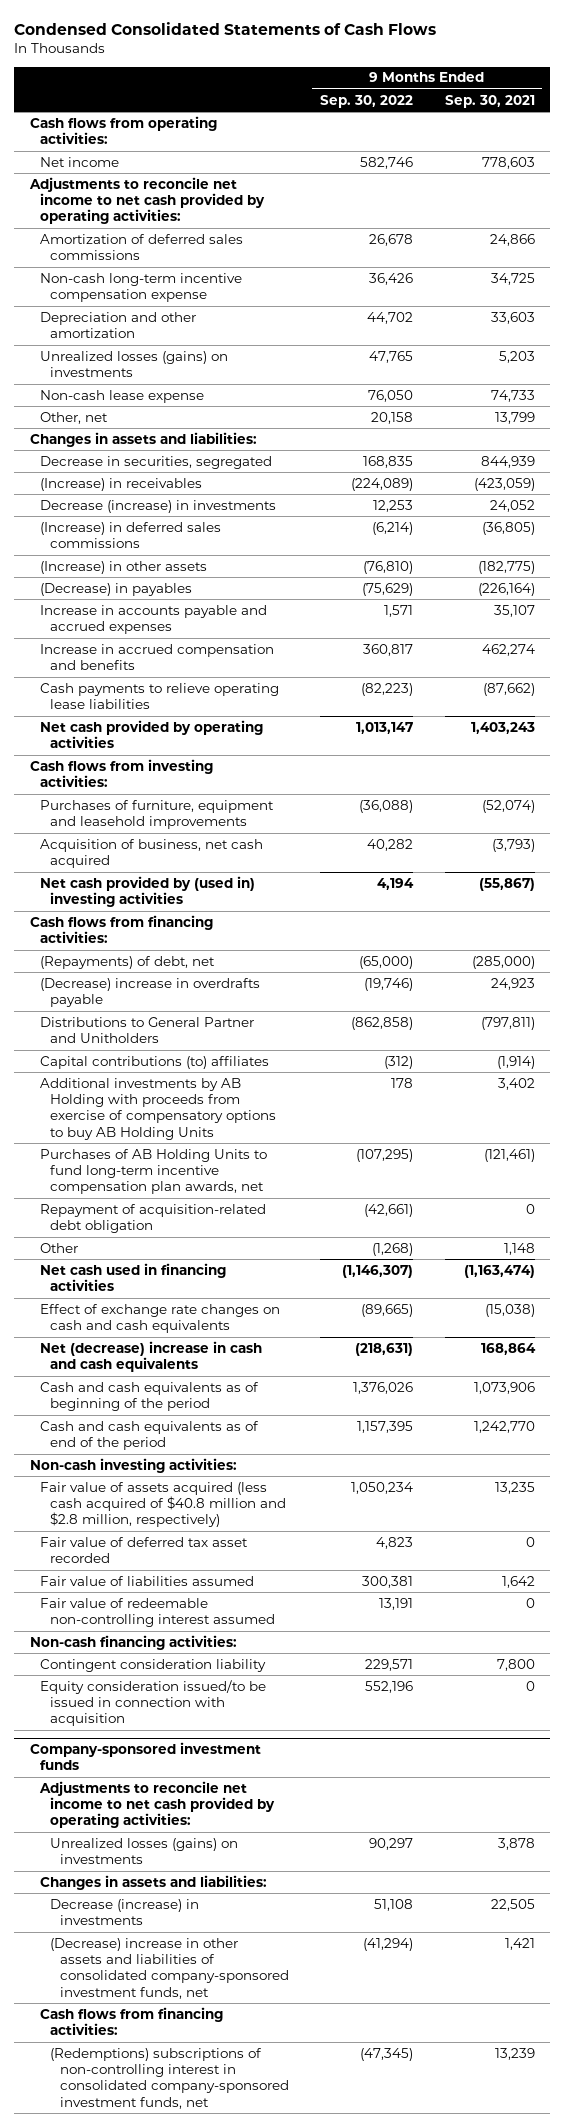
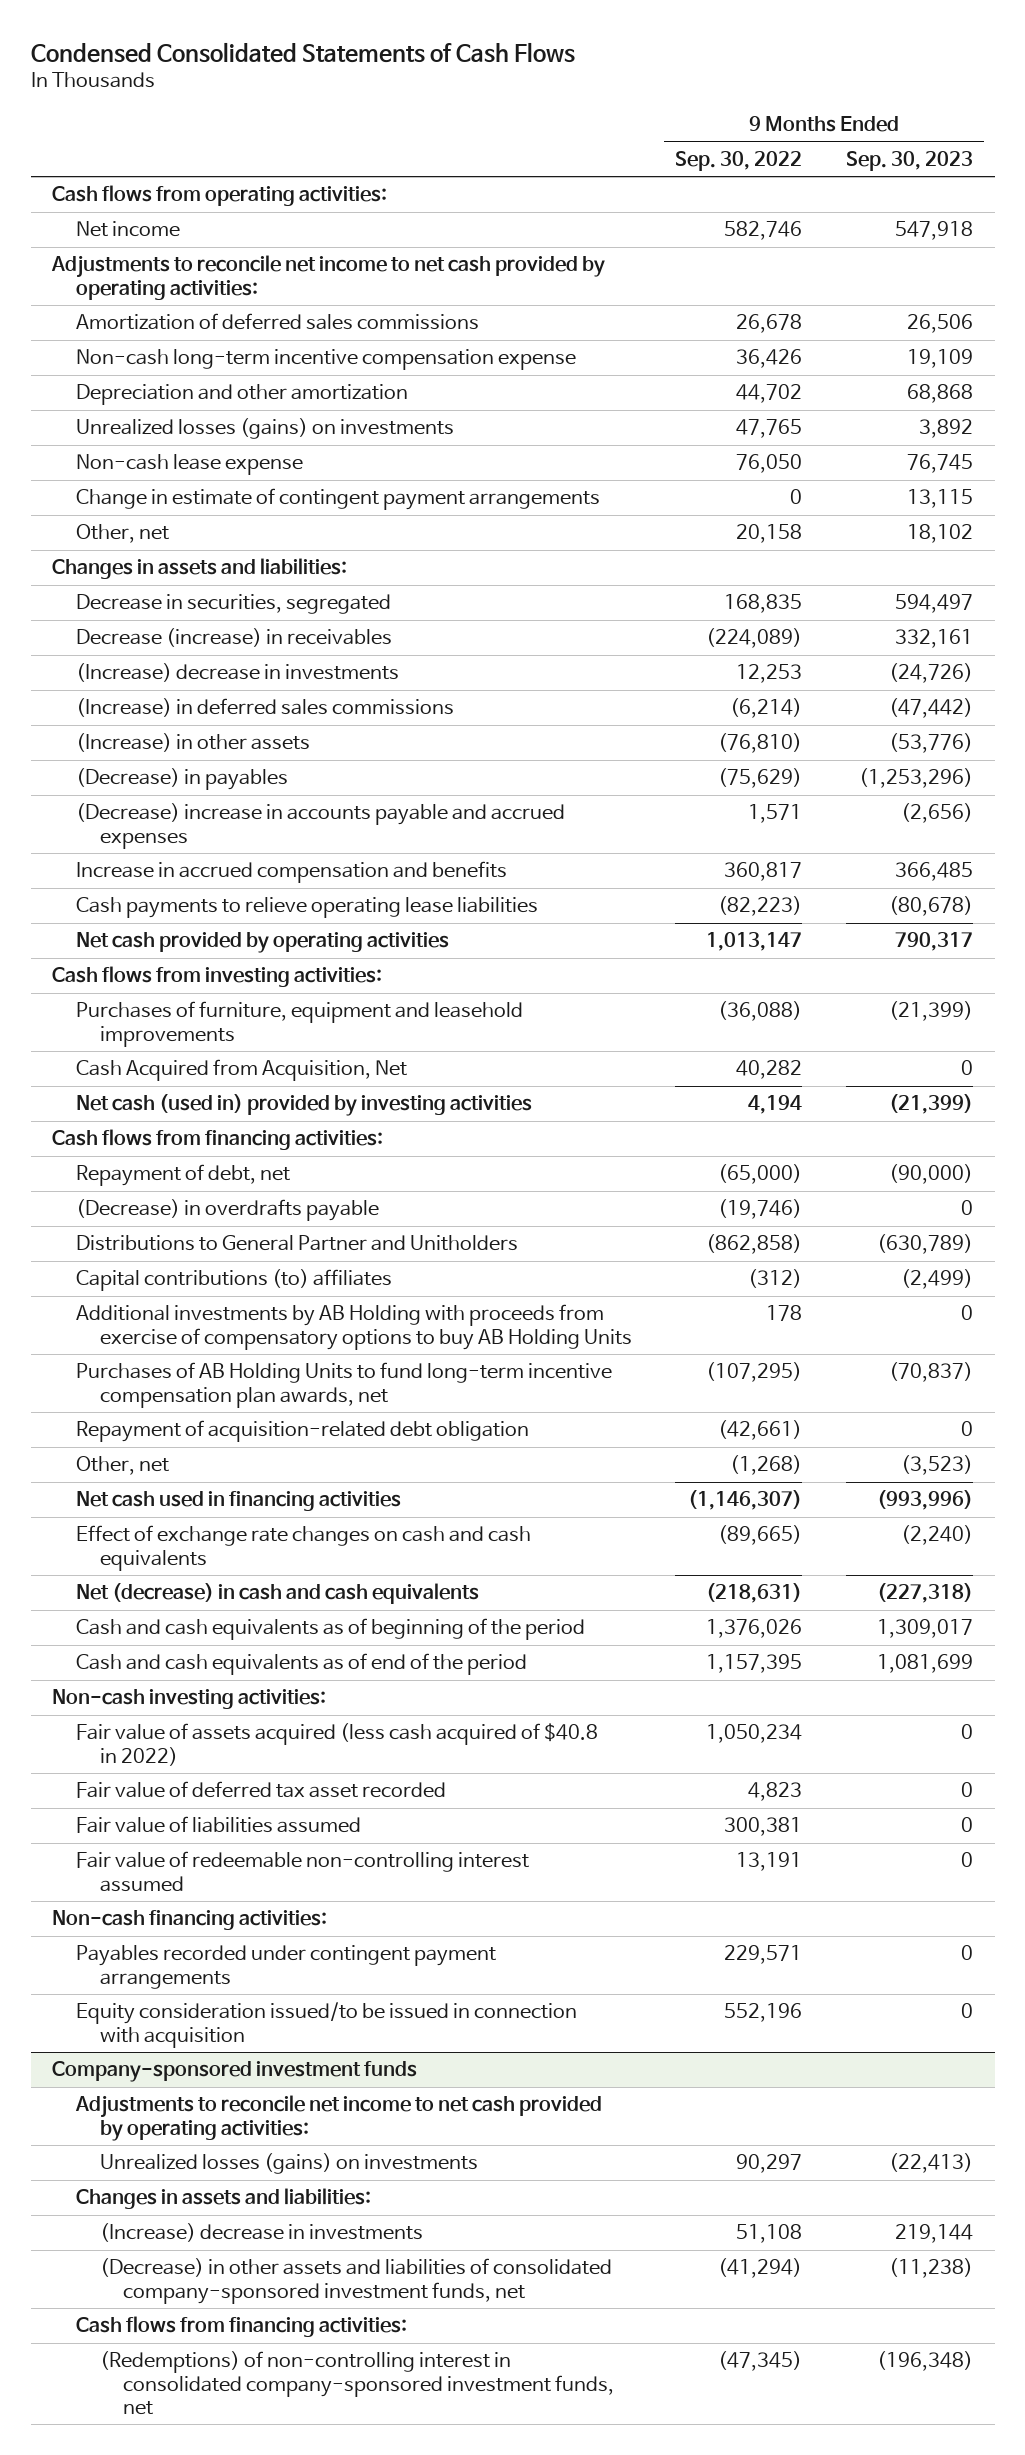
- | 9 Months Ended Sep. 30, 2022 | 9 Months Ended Sep. 30, 2021
+ | 9 Months Ended Sep. 30, 2022 | 9 Months Ended Sep. 30, 2023
+ Change in estimate of contingent payment arrangements | 0 | 13,115
- (Increase) in receivables | (224,089) | (423,059)
- Decrease (increase) in investments | 12,253 | 24,052
+ Decrease (increase) in receivables | (224,089) | 332,161
+ (Increase) decrease in investments | 12,253 | (24,726)
- Increase in accounts payable and accrued expenses | 1,571 | 35,107
+ (Decrease) increase in accounts payable and accrued expenses | 1,571 | (2,656)
- Acquisition of business, net cash acquired | 40,282 | (3,793)
- Net cash provided by (used in) investing activities | 4,194 | (55,867)
+ Cash Acquired from Acquisition, Net | 40,282 | 0
+ Net cash (used in) provided by investing activities | 4,194 | (21,399)
- (Repayments) of debt, net | (65,000) | (285,000)
- (Decrease) increase in overdrafts payable | (19,746) | 24,923
+ Repayment of debt, net | (65,000) | (90,000)
+ (Decrease) in overdrafts payable | (19,746) | 0
- Other | (1,268) | 1,148
+ Other, net | (1,268) | (3,523)
- Net (decrease) increase in cash and cash equivalents | (218,631) | 168,864
+ Net (decrease) in cash and cash equivalents | (218,631) | (227,318)
- Fair value of assets acquired (less cash acquired of $40.8 million and $2.8 million, respectively) | 1,050,234 | 13,235
+ Fair value of assets acquired (less cash acquired of $40.8 in 2022) | 1,050,234 | 0
- Contingent consideration liability | 229,571 | 7,800
+ Payables recorded under contingent payment arrangements | 229,571 | 0
@ Company-sponsored investment funds
- Decrease (increase) in investments | 51,108 | 22,505
- (Decrease) increase in other assets and liabilities of consolidated company-sponsored investment funds, net | (41,294) | 1,421
+ (Increase) decrease in investments | 51,108 | 219,144
+ (Decrease) in other assets and liabilities of consolidated company-sponsored investment funds, net | (41,294) | (11,238)
- (Redemptions) subscriptions of non-controlling interest in consolidated company-sponsored investment funds, net | (47,345) | 13,239
+ (Redemptions) of non-controlling interest in consolidated company-sponsored investment funds, net | (47,345) | (196,348)

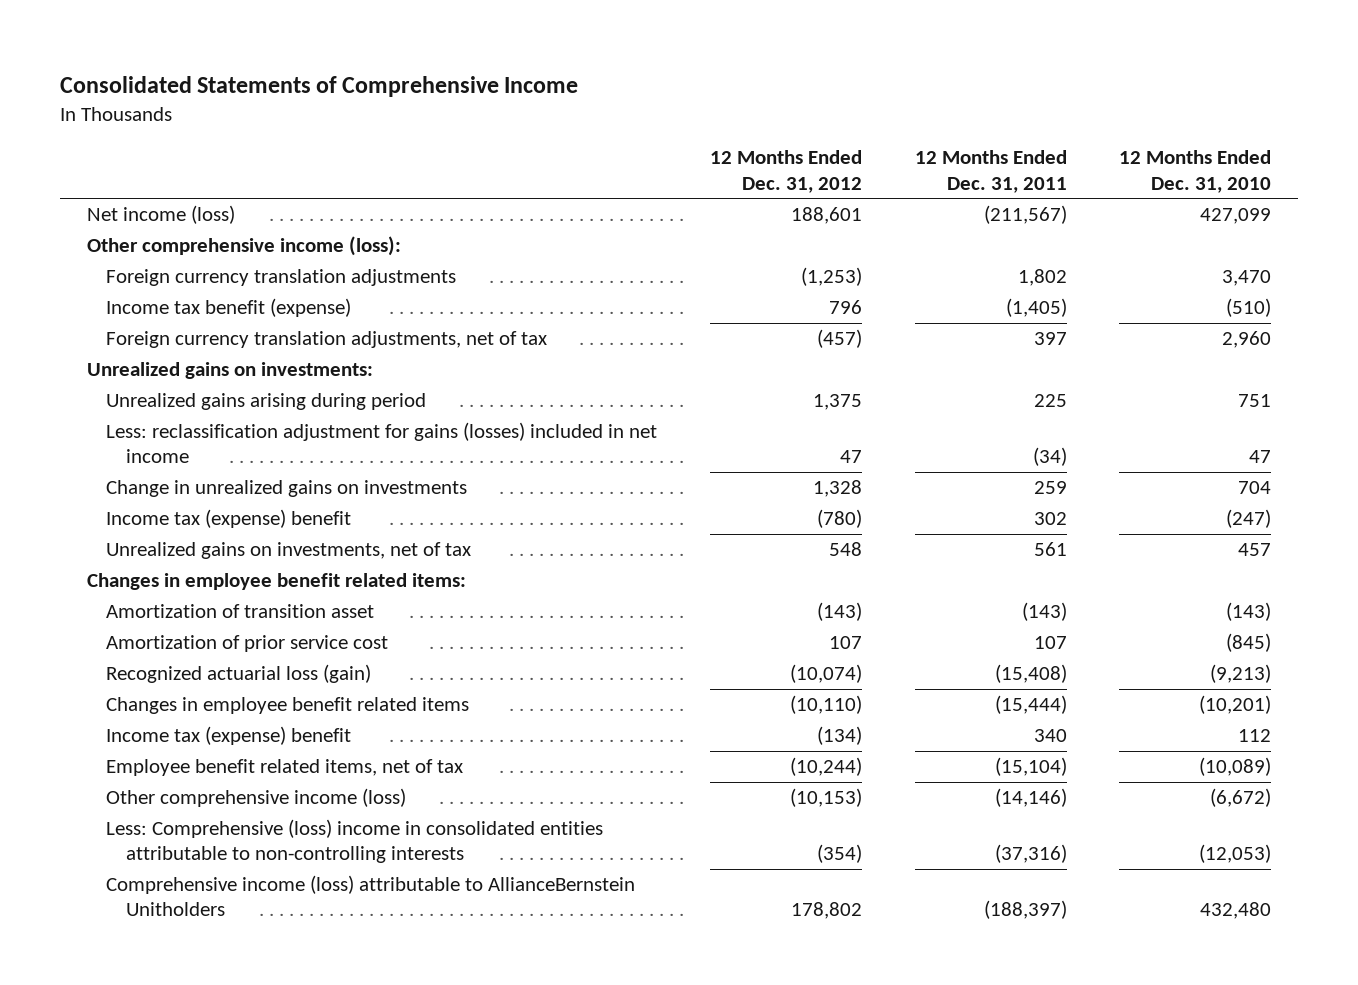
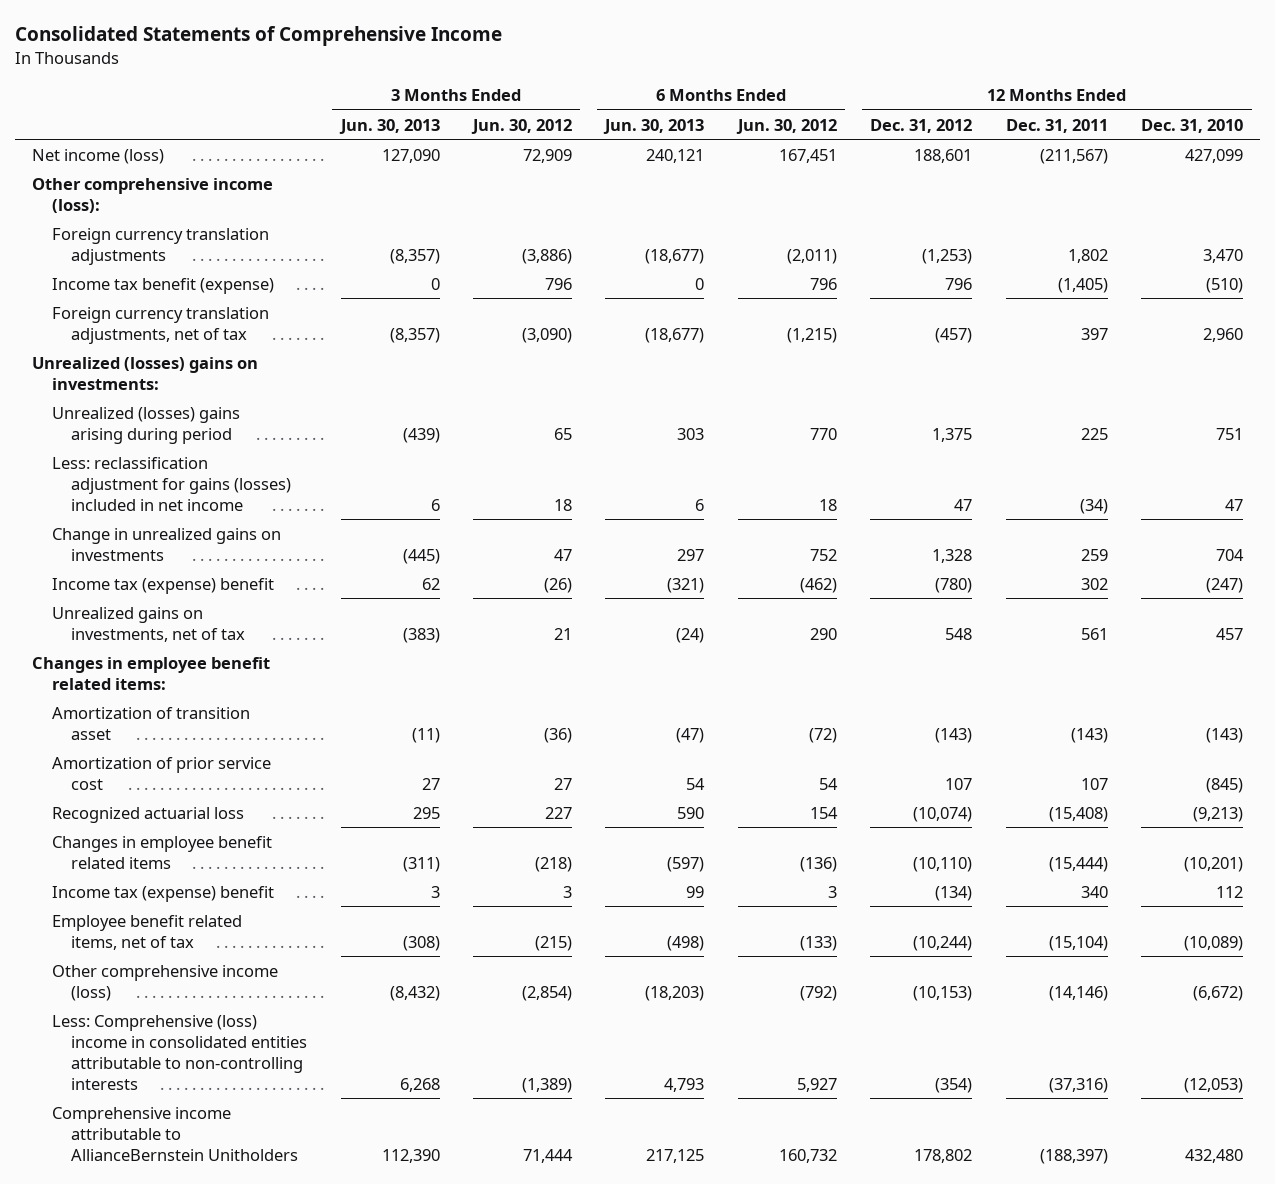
- | 12 Months Ended Dec. 31, 2012 | 12 Months Ended Dec. 31, 2011 | 12 Months Ended Dec. 31, 2010
+ | 3 Months Ended Jun. 30, 2013 | 3 Months Ended Jun. 30, 2012 | 6 Months Ended Jun. 30, 2013 | 6 Months Ended Jun. 30, 2012 | 12 Months Ended Dec. 31, 2012 | 12 Months Ended Dec. 31, 2011 | 12 Months Ended Dec. 31, 2010
- Unrealized gains on investments:
- Unrealized gains arising during period | 1,375 | 225 | 751
+ Unrealized (losses) gains on investments:
+ Unrealized (losses) gains arising during period | (439) | 65 | 303 | 770 | 1,375 | 225 | 751
- Recognized actuarial loss (gain) | (10,074) | (15,408) | (9,213)
+ Recognized actuarial loss | 295 | 227 | 590 | 154 | (10,074) | (15,408) | (9,213)
- Comprehensive income (loss) attributable to AllianceBernstein Unitholders | 178,802 | (188,397) | 432,480
+ Comprehensive income attributable to AllianceBernstein Unitholders | 112,390 | 71,444 | 217,125 | 160,732 | 178,802 | (188,397) | 432,480

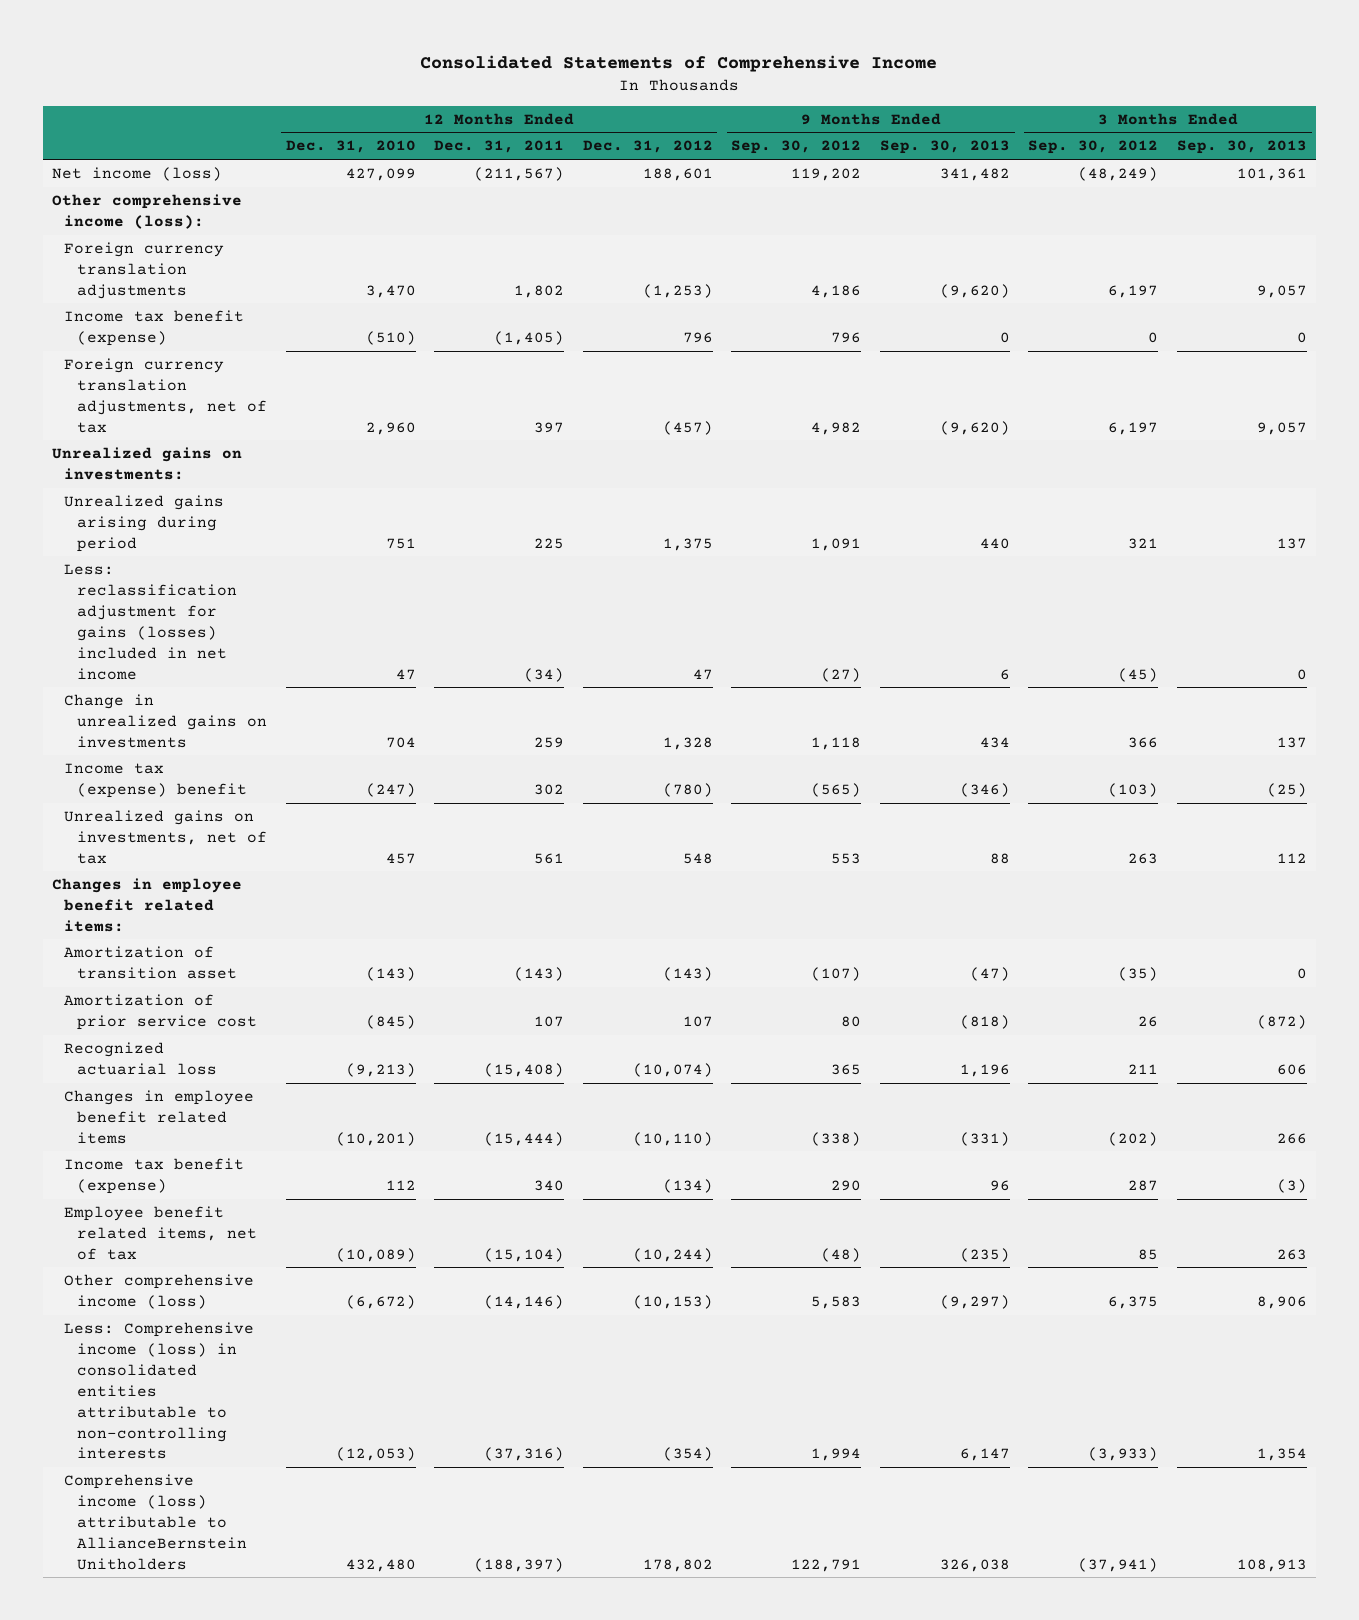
- | 3 Months Ended Jun. 30, 2013 | 3 Months Ended Jun. 30, 2012 | 6 Months Ended Jun. 30, 2013 | 6 Months Ended Jun. 30, 2012 | 12 Months Ended Dec. 31, 2012 | 12 Months Ended Dec. 31, 2011 | 12 Months Ended Dec. 31, 2010
+ | 12 Months Ended Dec. 31, 2010 | 12 Months Ended Dec. 31, 2011 | 12 Months Ended Dec. 31, 2012 | 9 Months Ended Sep. 30, 2012 | 9 Months Ended Sep. 30, 2013 | 3 Months Ended Sep. 30, 2012 | 3 Months Ended Sep. 30, 2013
- Unrealized (losses) gains on investments:
- Unrealized (losses) gains arising during period | (439) | 65 | 303 | 770 | 1,375 | 225 | 751
+ Unrealized gains on investments:
+ Unrealized gains arising during period | 751 | 225 | 1,375 | 1,091 | 440 | 321 | 137
- Income tax (expense) benefit | 3 | 3 | 99 | 3 | (134) | 340 | 112
+ Income tax benefit (expense) | 112 | 340 | (134) | 290 | 96 | 287 | (3)
- Less: Comprehensive (loss) income in consolidated entities attributable to non-controlling interests | 6,268 | (1,389) | 4,793 | 5,927 | (354) | (37,316) | (12,053)
- Comprehensive income attributable to AllianceBernstein Unitholders | 112,390 | 71,444 | 217,125 | 160,732 | 178,802 | (188,397) | 432,480
+ Less: Comprehensive income (loss) in consolidated entities attributable to non-controlling interests | (12,053) | (37,316) | (354) | 1,994 | 6,147 | (3,933) | 1,354
+ Comprehensive income (loss) attributable to AllianceBernstein Unitholders | 432,480 | (188,397) | 178,802 | 122,791 | 326,038 | (37,941) | 108,913

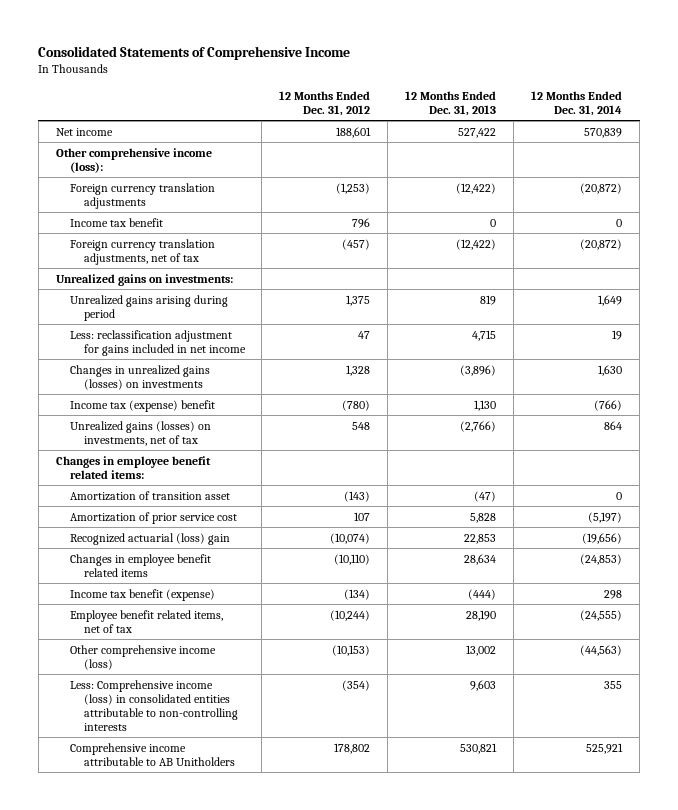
- | 12 Months Ended Dec. 31, 2010 | 12 Months Ended Dec. 31, 2011 | 12 Months Ended Dec. 31, 2012 | 9 Months Ended Sep. 30, 2012 | 9 Months Ended Sep. 30, 2013 | 3 Months Ended Sep. 30, 2012 | 3 Months Ended Sep. 30, 2013
+ | 12 Months Ended Dec. 31, 2012 | 12 Months Ended Dec. 31, 2013 | 12 Months Ended Dec. 31, 2014
- Net income (loss) | 427,099 | (211,567) | 188,601 | 119,202 | 341,482 | (48,249) | 101,361
+ Net income | 188,601 | 527,422 | 570,839
- Income tax benefit (expense) | (510) | (1,405) | 796 | 796 | 0 | 0 | 0
+ Income tax benefit | 796 | 0 | 0
- Less: reclassification adjustment for gains (losses) included in net income | 47 | (34) | 47 | (27) | 6 | (45) | 0
- Change in unrealized gains on investments | 704 | 259 | 1,328 | 1,118 | 434 | 366 | 137
+ Less: reclassification adjustment for gains included in net income | 47 | 4,715 | 19
+ Changes in unrealized gains (losses) on investments | 1,328 | (3,896) | 1,630
- Unrealized gains on investments, net of tax | 457 | 561 | 548 | 553 | 88 | 263 | 112
+ Unrealized gains (losses) on investments, net of tax | 548 | (2,766) | 864
- Recognized actuarial loss | (9,213) | (15,408) | (10,074) | 365 | 1,196 | 211 | 606
+ Recognized actuarial (loss) gain | (10,074) | 22,853 | (19,656)
- Comprehensive income (loss) attributable to AllianceBernstein Unitholders | 432,480 | (188,397) | 178,802 | 122,791 | 326,038 | (37,941) | 108,913
+ Comprehensive income attributable to AB Unitholders | 178,802 | 530,821 | 525,921

